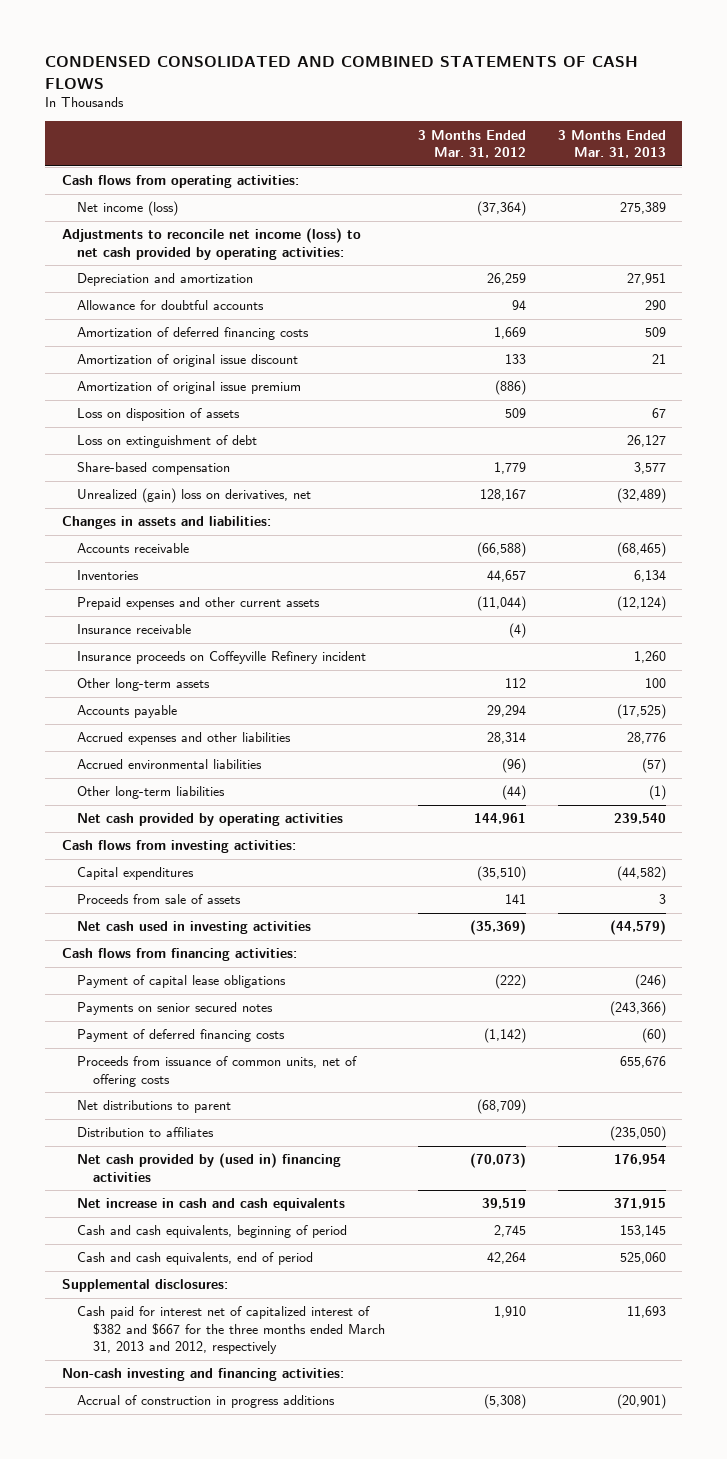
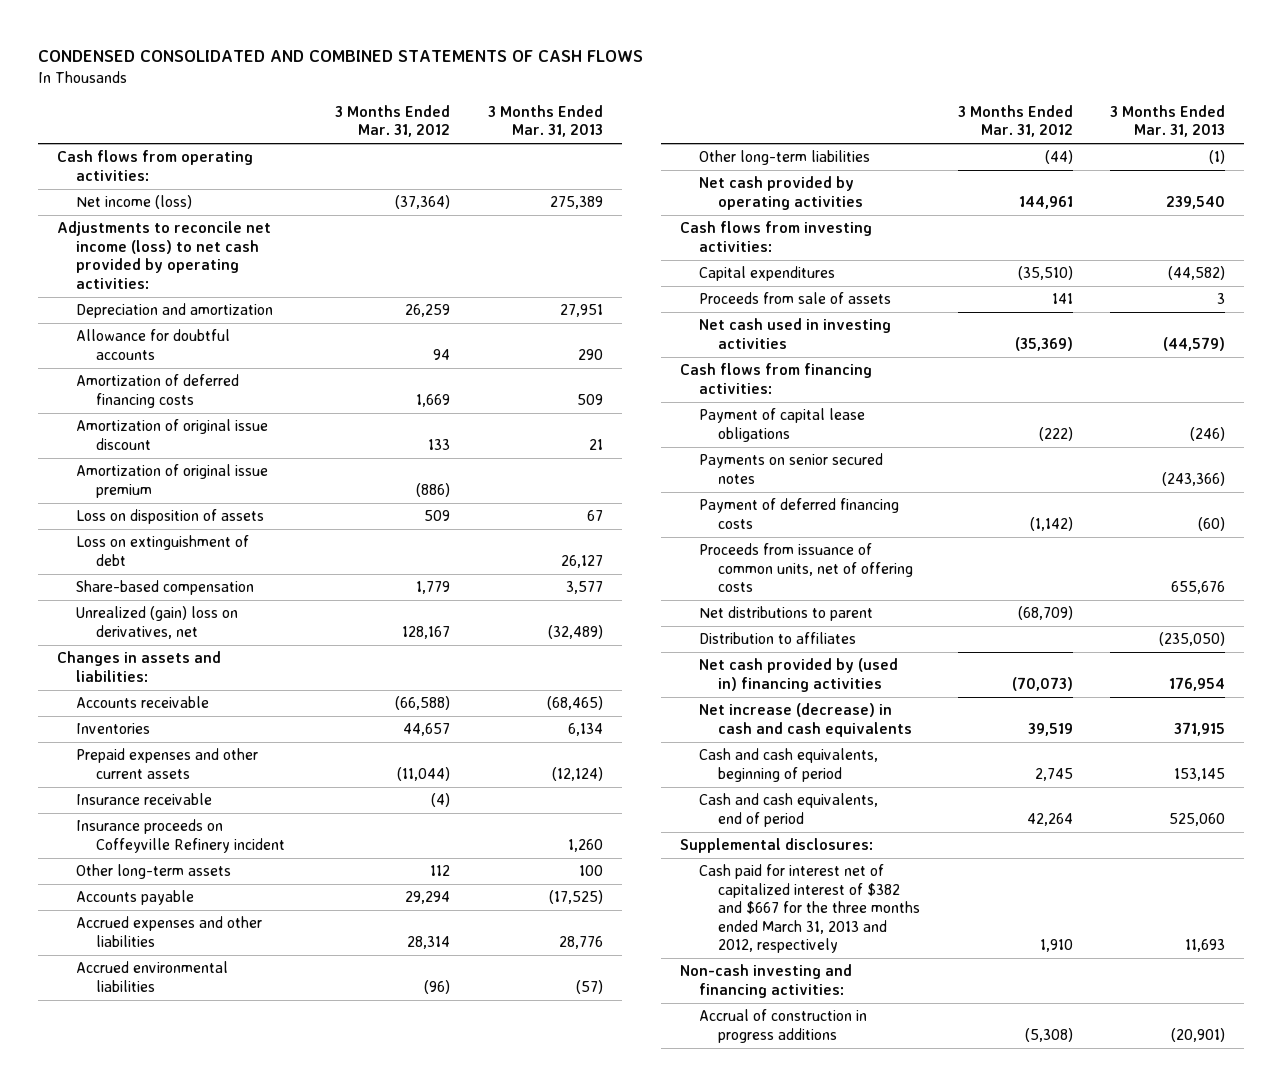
- Net increase in cash and cash equivalents | 39,519 | 371,915
+ Net increase (decrease) in cash and cash equivalents | 39,519 | 371,915

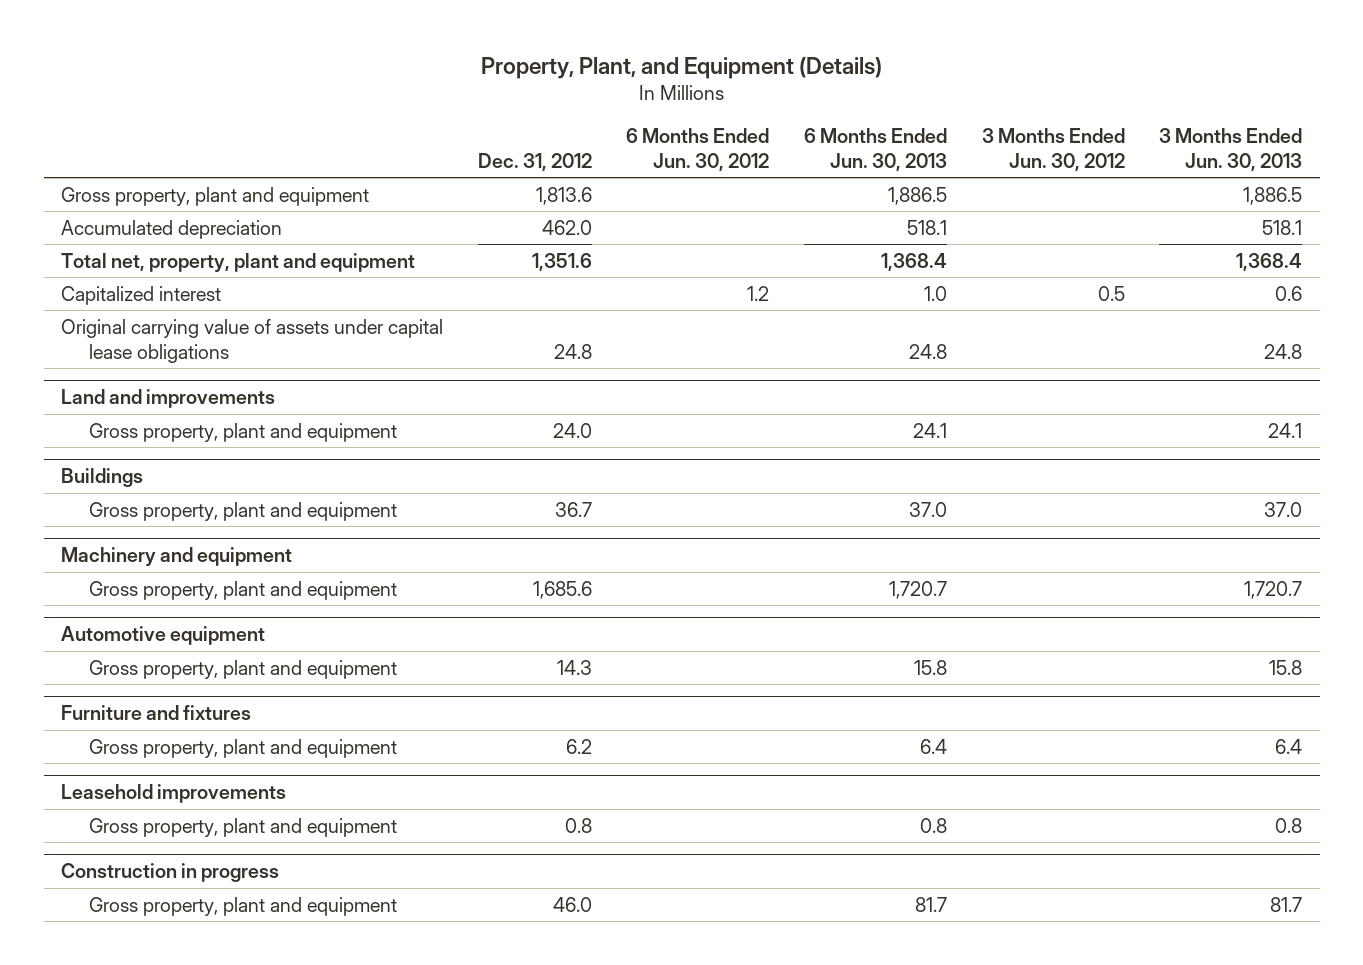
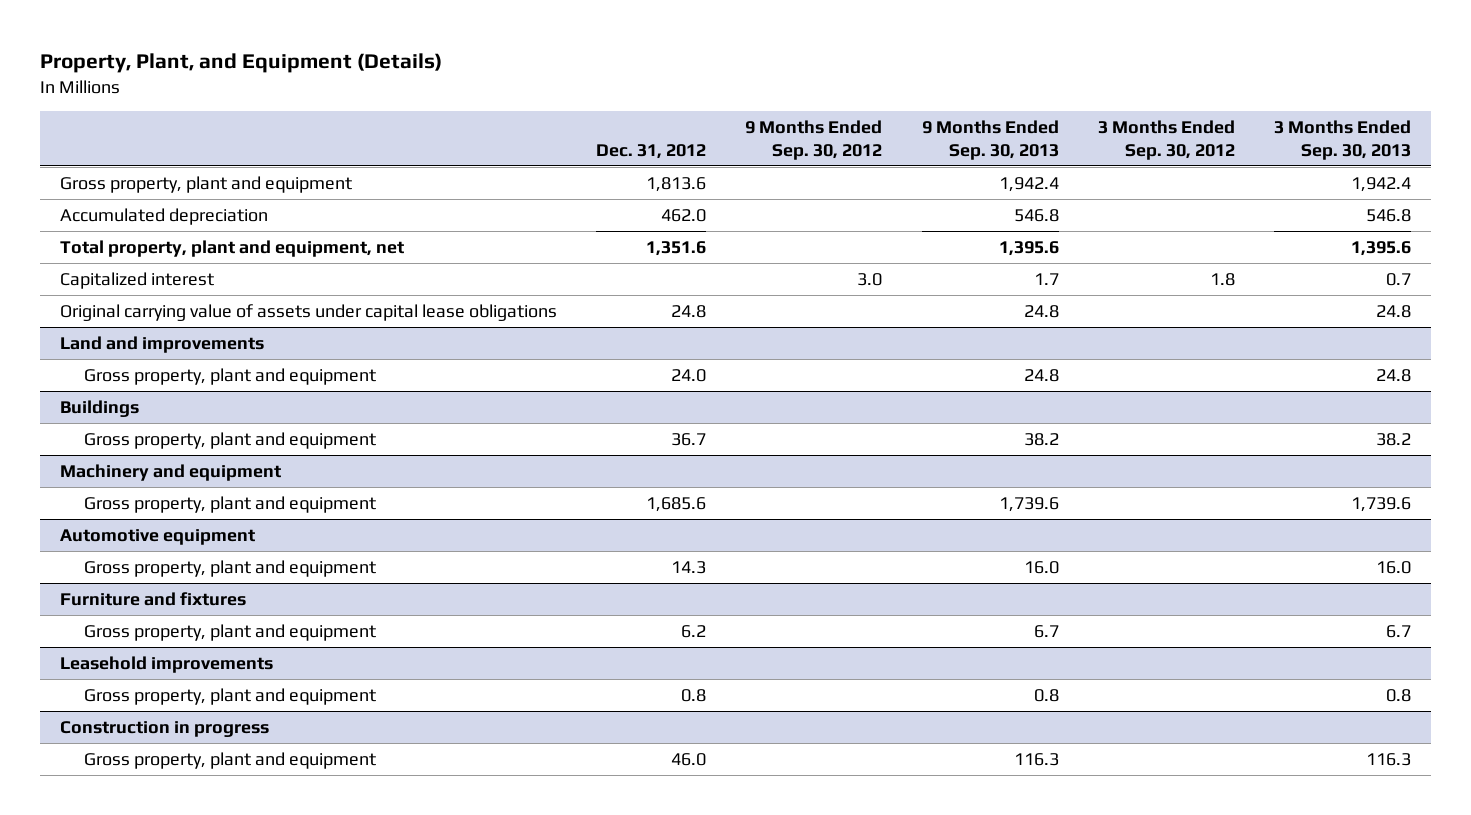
- | Dec. 31, 2012 | 6 Months Ended Jun. 30, 2012 | 6 Months Ended Jun. 30, 2013 | 3 Months Ended Jun. 30, 2012 | 3 Months Ended Jun. 30, 2013
+ | Dec. 31, 2012 | 9 Months Ended Sep. 30, 2012 | 9 Months Ended Sep. 30, 2013 | 3 Months Ended Sep. 30, 2012 | 3 Months Ended Sep. 30, 2013
- Total net, property, plant and equipment | 1,351.6 | | 1,368.4 | | 1,368.4
+ Total property, plant and equipment, net | 1,351.6 | | 1,395.6 | | 1,395.6

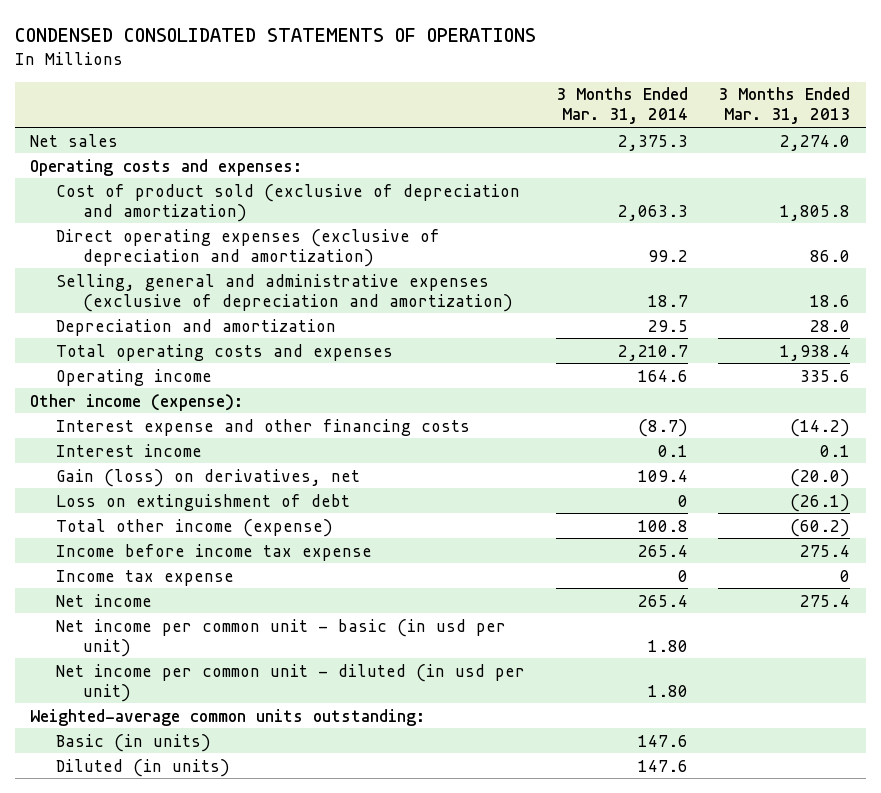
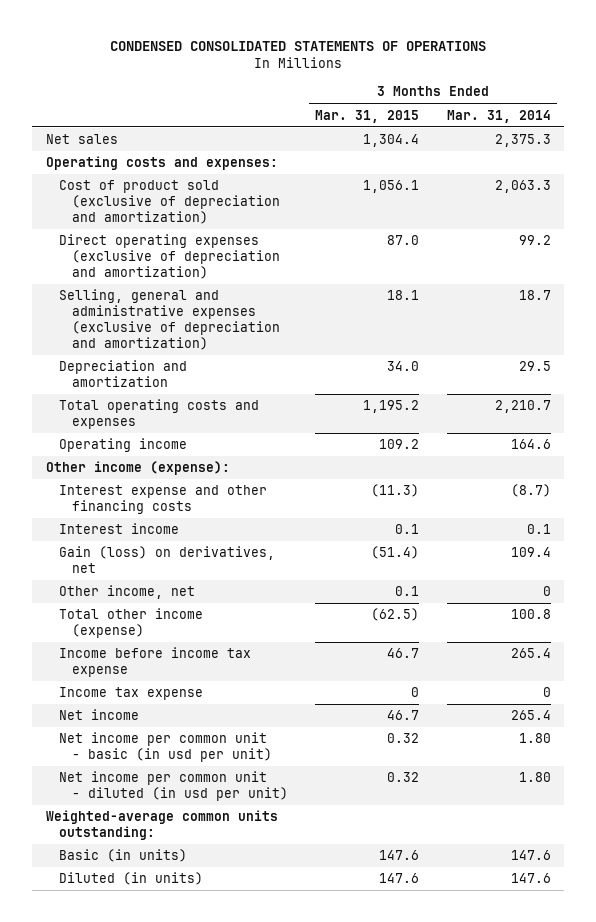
- | 3 Months Ended Mar. 31, 2014 | 3 Months Ended Mar. 31, 2013
+ | 3 Months Ended Mar. 31, 2015 | 3 Months Ended Mar. 31, 2014
- Loss on extinguishment of debt | 0 | (26.1)
+ Other income, net | 0.1 | 0

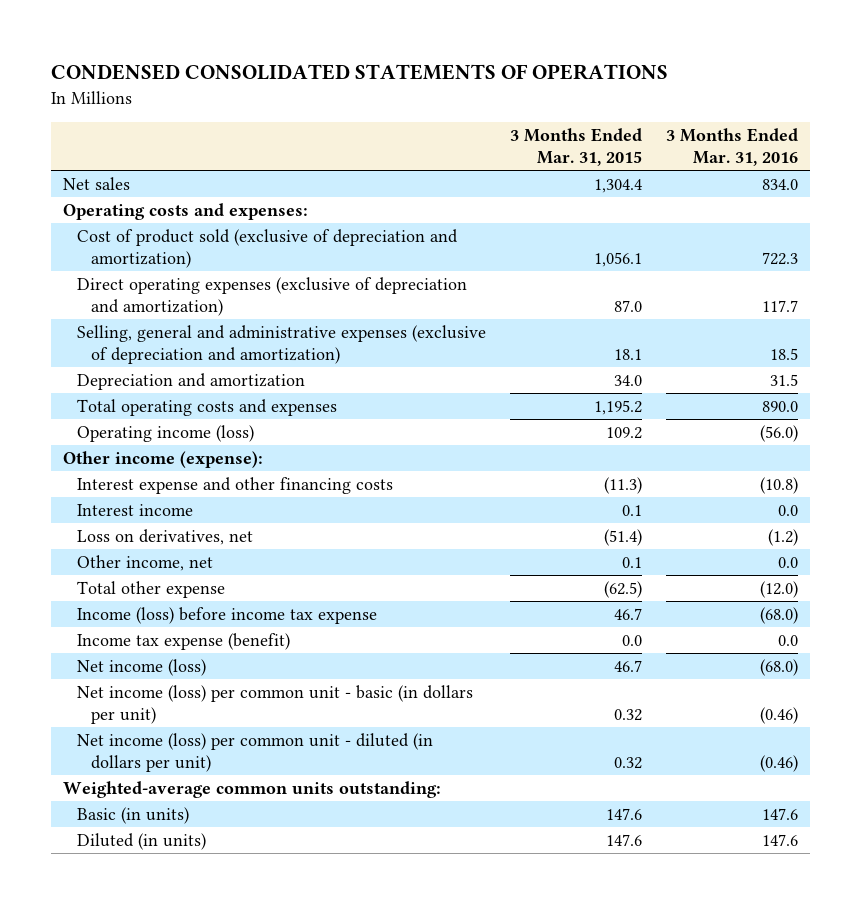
- | 3 Months Ended Mar. 31, 2015 | 3 Months Ended Mar. 31, 2014
+ | 3 Months Ended Mar. 31, 2015 | 3 Months Ended Mar. 31, 2016
- Operating income | 109.2 | 164.6
+ Operating income (loss) | 109.2 | (56.0)
- Gain (loss) on derivatives, net | (51.4) | 109.4
+ Loss on derivatives, net | (51.4) | (1.2)
- Total other income (expense) | (62.5) | 100.8
- Income before income tax expense | 46.7 | 265.4
- Income tax expense | 0 | 0
- Net income | 46.7 | 265.4
- Net income per common unit - basic (in usd per unit) | 0.32 | 1.80
- Net income per common unit - diluted (in usd per unit) | 0.32 | 1.80
+ Total other expense | (62.5) | (12.0)
+ Income (loss) before income tax expense | 46.7 | (68.0)
+ Income tax expense (benefit) | 0.0 | 0.0
+ Net income (loss) | 46.7 | (68.0)
+ Net income (loss) per common unit - basic (in dollars per unit) | 0.32 | (0.46)
+ Net income (loss) per common unit - diluted (in dollars per unit) | 0.32 | (0.46)

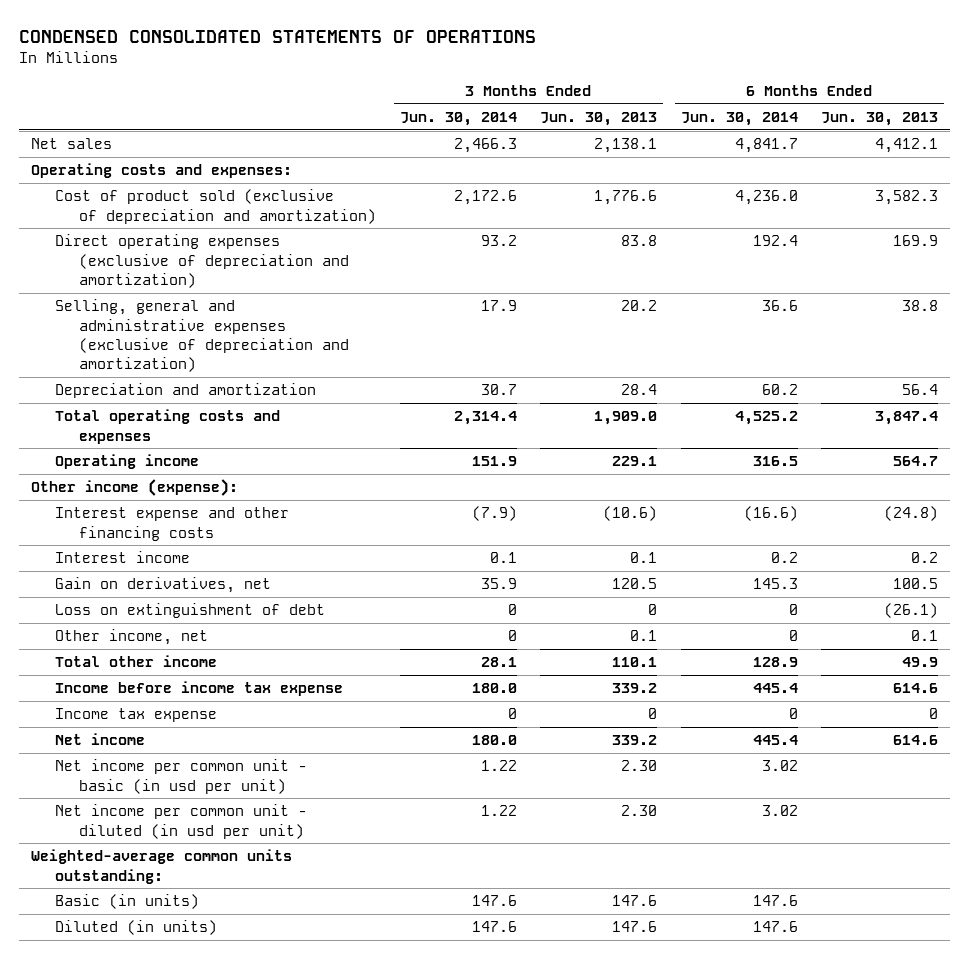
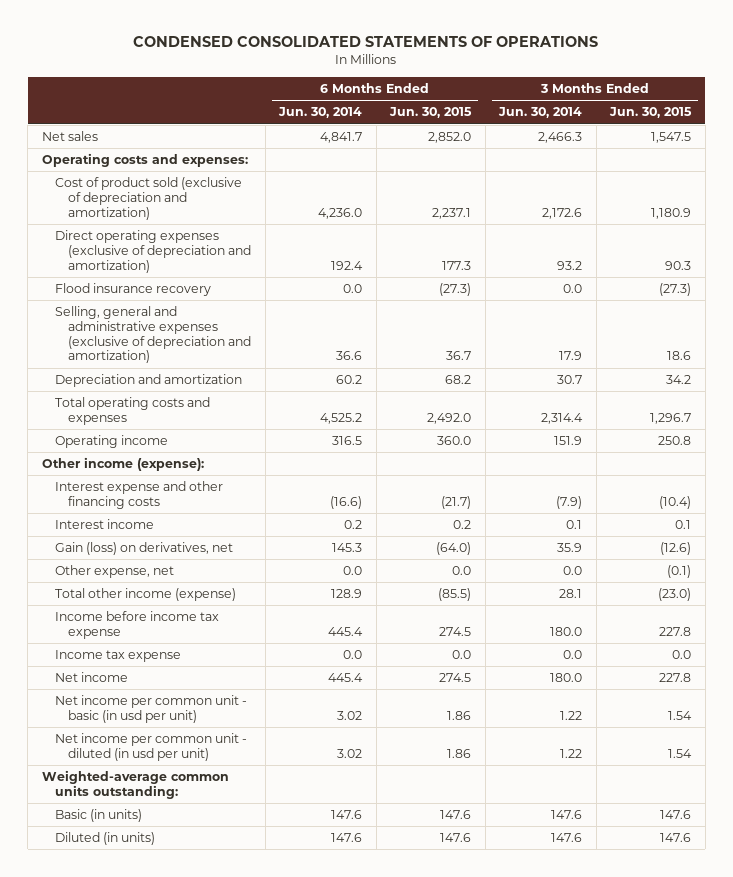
- | 3 Months Ended Jun. 30, 2014 | 3 Months Ended Jun. 30, 2013 | 6 Months Ended Jun. 30, 2014 | 6 Months Ended Jun. 30, 2013
+ | 6 Months Ended Jun. 30, 2014 | 6 Months Ended Jun. 30, 2015 | 3 Months Ended Jun. 30, 2014 | 3 Months Ended Jun. 30, 2015
+ Flood insurance recovery | 0.0 | (27.3) | 0.0 | (27.3)
- Gain on derivatives, net | 35.9 | 120.5 | 145.3 | 100.5
- Loss on extinguishment of debt | 0 | 0 | 0 | (26.1)
- Other income, net | 0 | 0.1 | 0 | 0.1
- Total other income | 28.1 | 110.1 | 128.9 | 49.9
+ Gain (loss) on derivatives, net | 145.3 | (64.0) | 35.9 | (12.6)
+ Other expense, net | 0.0 | 0.0 | 0.0 | (0.1)
+ Total other income (expense) | 128.9 | (85.5) | 28.1 | (23.0)
- Income tax expense | 0 | 0 | 0 | 0
+ Income tax expense | 0.0 | 0.0 | 0.0 | 0.0

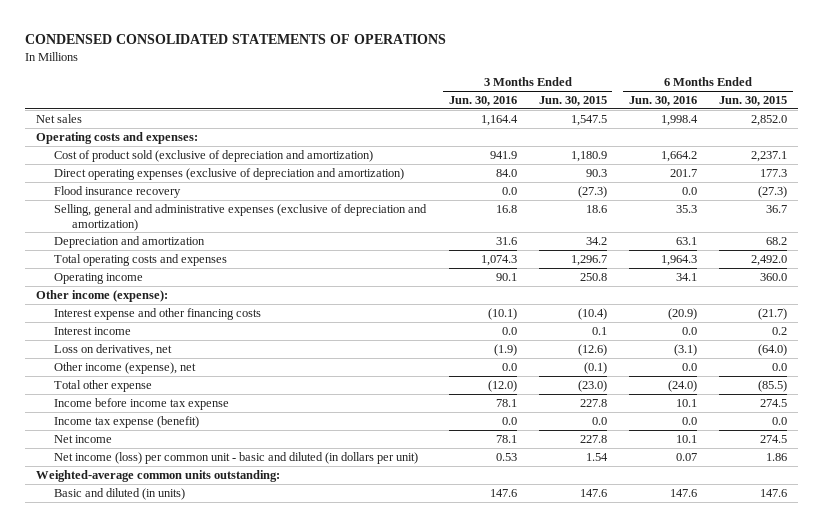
- | 6 Months Ended Jun. 30, 2014 | 6 Months Ended Jun. 30, 2015 | 3 Months Ended Jun. 30, 2014 | 3 Months Ended Jun. 30, 2015
+ | 3 Months Ended Jun. 30, 2016 | 3 Months Ended Jun. 30, 2015 | 6 Months Ended Jun. 30, 2016 | 6 Months Ended Jun. 30, 2015
- Gain (loss) on derivatives, net | 145.3 | (64.0) | 35.9 | (12.6)
- Other expense, net | 0.0 | 0.0 | 0.0 | (0.1)
- Total other income (expense) | 128.9 | (85.5) | 28.1 | (23.0)
+ Loss on derivatives, net | (1.9) | (12.6) | (3.1) | (64.0)
+ Other income (expense), net | 0.0 | (0.1) | 0.0 | 0.0
+ Total other expense | (12.0) | (23.0) | (24.0) | (85.5)
- Income tax expense | 0.0 | 0.0 | 0.0 | 0.0
+ Income tax expense (benefit) | 0.0 | 0.0 | 0.0 | 0.0
- Net income per common unit - basic (in usd per unit) | 3.02 | 1.86 | 1.22 | 1.54
- Net income per common unit - diluted (in usd per unit) | 3.02 | 1.86 | 1.22 | 1.54
+ Net income (loss) per common unit - basic and diluted (in dollars per unit) | 0.53 | 1.54 | 0.07 | 1.86
- Basic (in units) | 147.6 | 147.6 | 147.6 | 147.6
- Diluted (in units) | 147.6 | 147.6 | 147.6 | 147.6
+ Basic and diluted (in units) | 147.6 | 147.6 | 147.6 | 147.6

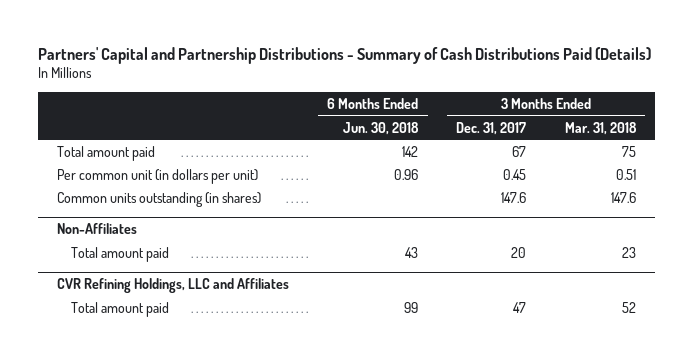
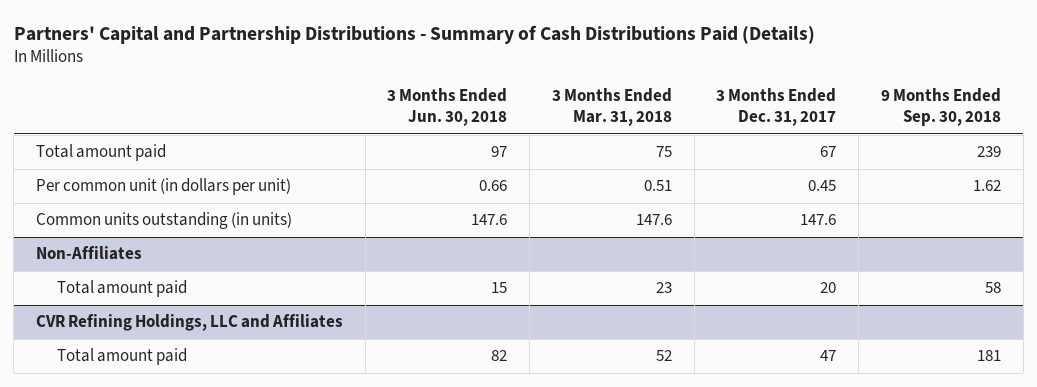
- | 6 Months Ended Jun. 30, 2018 | 3 Months Ended Dec. 31, 2017 | 3 Months Ended Mar. 31, 2018
+ | 3 Months Ended Jun. 30, 2018 | 3 Months Ended Mar. 31, 2018 | 3 Months Ended Dec. 31, 2017 | 9 Months Ended Sep. 30, 2018
- Common units outstanding (in shares) | | 147.6 | 147.6
+ Common units outstanding (in units) | 147.6 | 147.6 | 147.6 |

